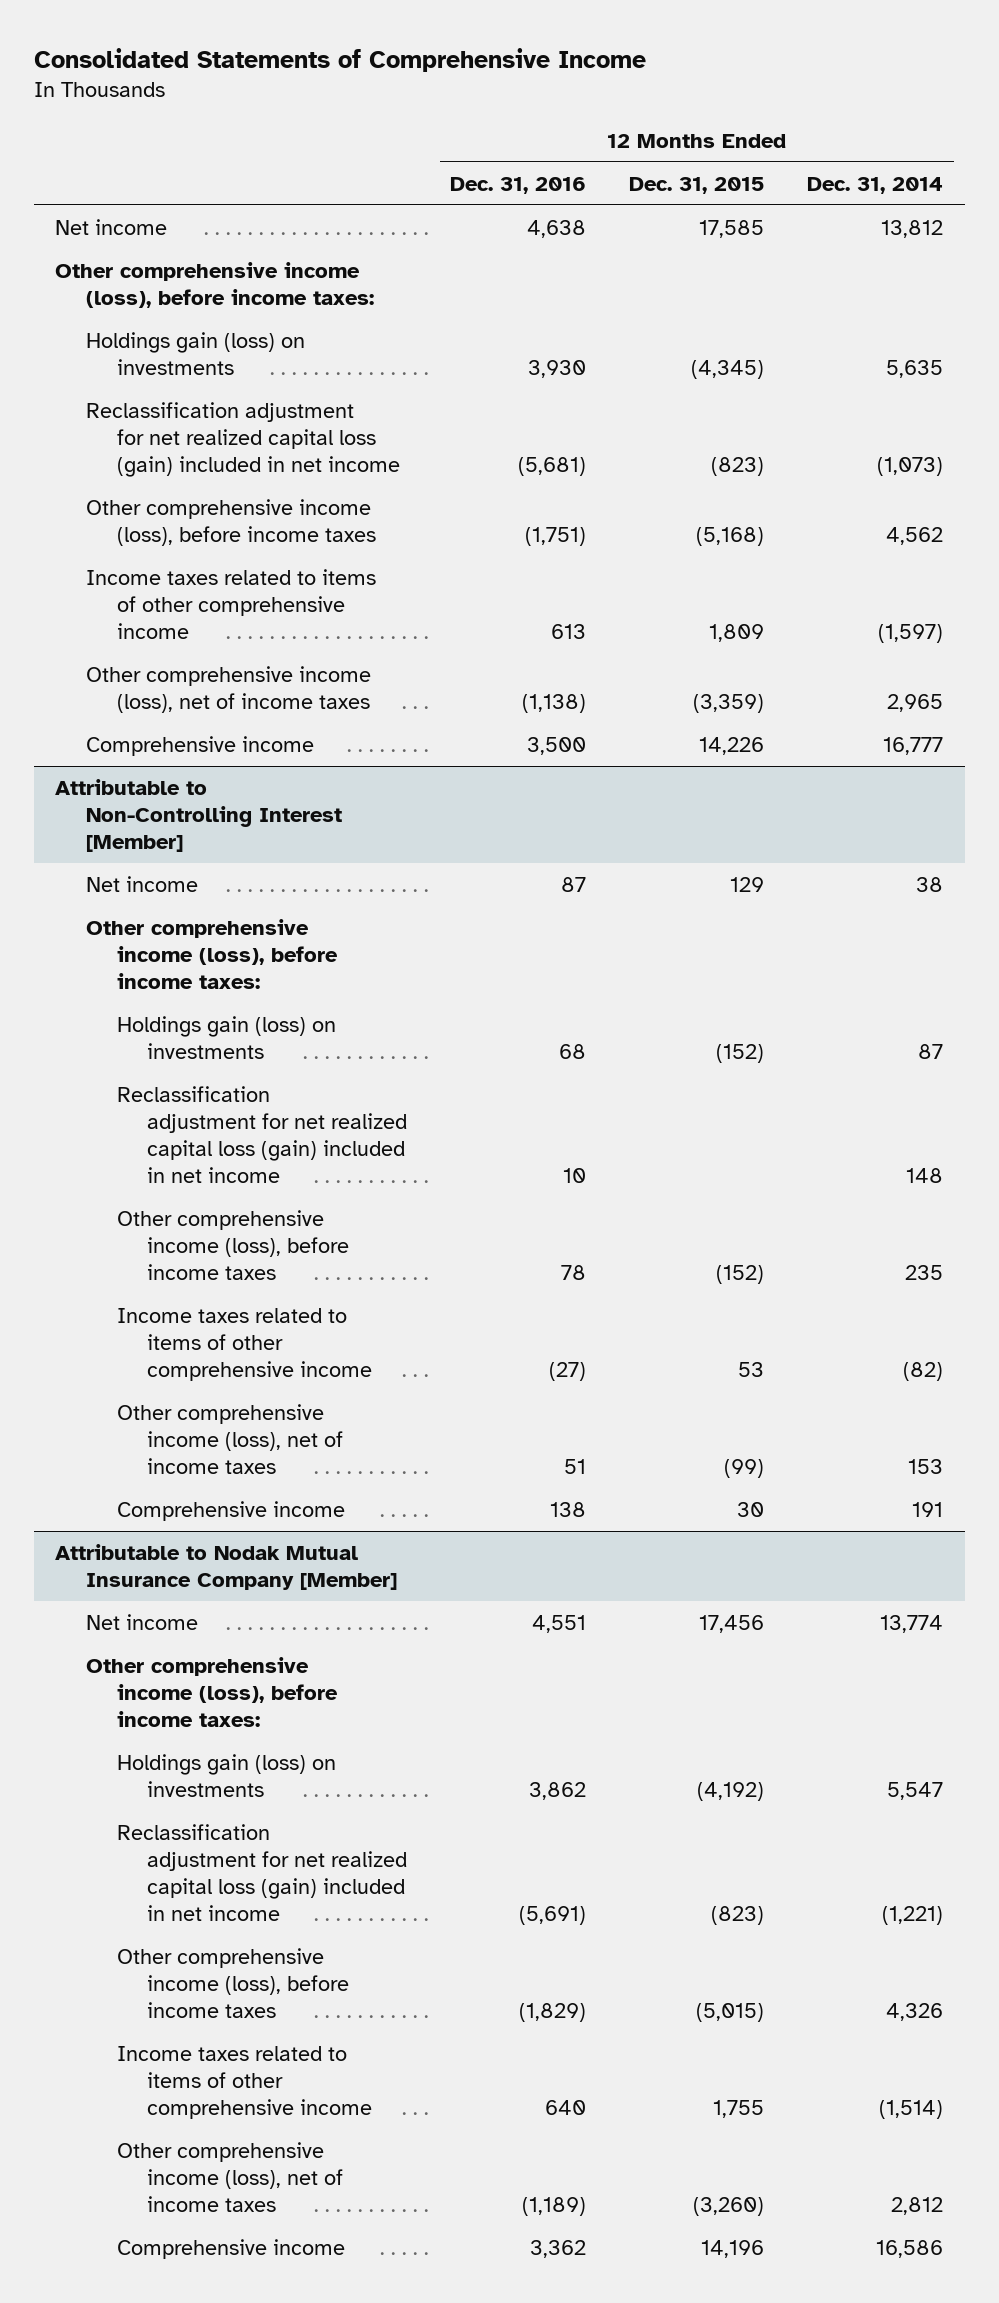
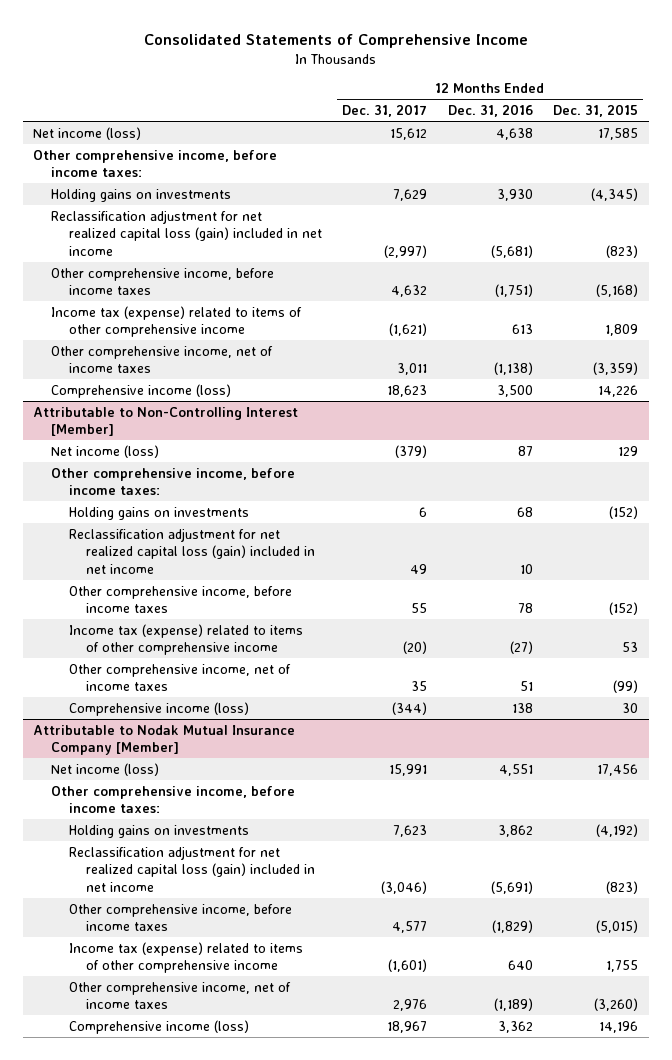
- | 12 Months Ended Dec. 31, 2016 | 12 Months Ended Dec. 31, 2015 | 12 Months Ended Dec. 31, 2014
+ | 12 Months Ended Dec. 31, 2017 | 12 Months Ended Dec. 31, 2016 | 12 Months Ended Dec. 31, 2015
- Net income | 4,638 | 17,585 | 13,812
- Other comprehensive income (loss), before income taxes:
- Holdings gain (loss) on investments | 3,930 | (4,345) | 5,635
+ Net income (loss) | 15,612 | 4,638 | 17,585
+ Other comprehensive income, before income taxes:
+ Holding gains on investments | 7,629 | 3,930 | (4,345)
- Other comprehensive income (loss), before income taxes | (1,751) | (5,168) | 4,562
- Income taxes related to items of other comprehensive income | 613 | 1,809 | (1,597)
- Other comprehensive income (loss), net of income taxes | (1,138) | (3,359) | 2,965
- Comprehensive income | 3,500 | 14,226 | 16,777
+ Other comprehensive income, before income taxes | 4,632 | (1,751) | (5,168)
+ Income tax (expense) related to items of other comprehensive income | (1,621) | 613 | 1,809
+ Other comprehensive income, net of income taxes | 3,011 | (1,138) | (3,359)
+ Comprehensive income (loss) | 18,623 | 3,500 | 14,226
@ Attributable to Non-Controlling Interest [Member]
- Net income | 87 | 129 | 38
- Other comprehensive income (loss), before income taxes:
- Holdings gain (loss) on investments | 68 | (152) | 87
+ Net income (loss) | (379) | 87 | 129
+ Other comprehensive income, before income taxes:
+ Holding gains on investments | 6 | 68 | (152)
- Other comprehensive income (loss), before income taxes | 78 | (152) | 235
- Income taxes related to items of other comprehensive income | (27) | 53 | (82)
- Other comprehensive income (loss), net of income taxes | 51 | (99) | 153
- Comprehensive income | 138 | 30 | 191
+ Other comprehensive income, before income taxes | 55 | 78 | (152)
+ Income tax (expense) related to items of other comprehensive income | (20) | (27) | 53
+ Other comprehensive income, net of income taxes | 35 | 51 | (99)
+ Comprehensive income (loss) | (344) | 138 | 30
@ Attributable to Nodak Mutual Insurance Company [Member]
- Net income | 4,551 | 17,456 | 13,774
- Other comprehensive income (loss), before income taxes:
- Holdings gain (loss) on investments | 3,862 | (4,192) | 5,547
+ Net income (loss) | 15,991 | 4,551 | 17,456
+ Other comprehensive income, before income taxes:
+ Holding gains on investments | 7,623 | 3,862 | (4,192)
- Other comprehensive income (loss), before income taxes | (1,829) | (5,015) | 4,326
- Income taxes related to items of other comprehensive income | 640 | 1,755 | (1,514)
- Other comprehensive income (loss), net of income taxes | (1,189) | (3,260) | 2,812
- Comprehensive income | 3,362 | 14,196 | 16,586
+ Other comprehensive income, before income taxes | 4,577 | (1,829) | (5,015)
+ Income tax (expense) related to items of other comprehensive income | (1,601) | 640 | 1,755
+ Other comprehensive income, net of income taxes | 2,976 | (1,189) | (3,260)
+ Comprehensive income (loss) | 18,967 | 3,362 | 14,196

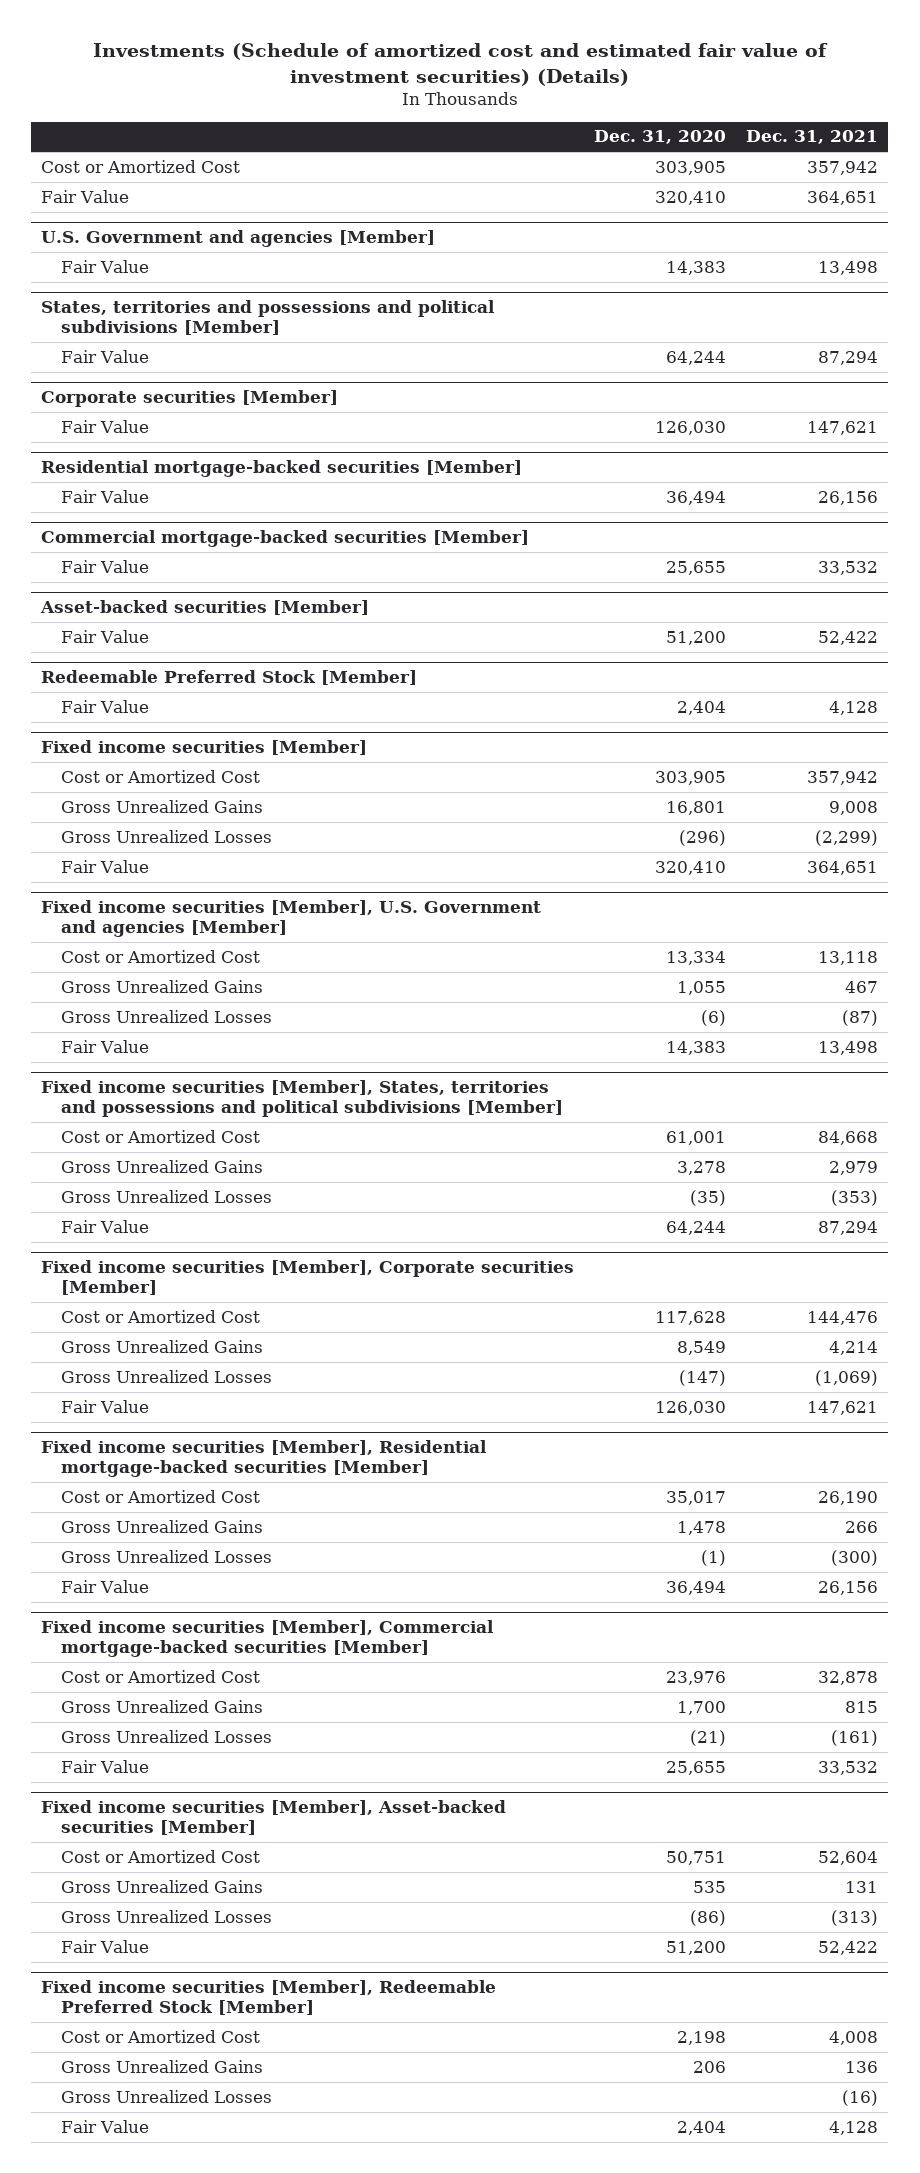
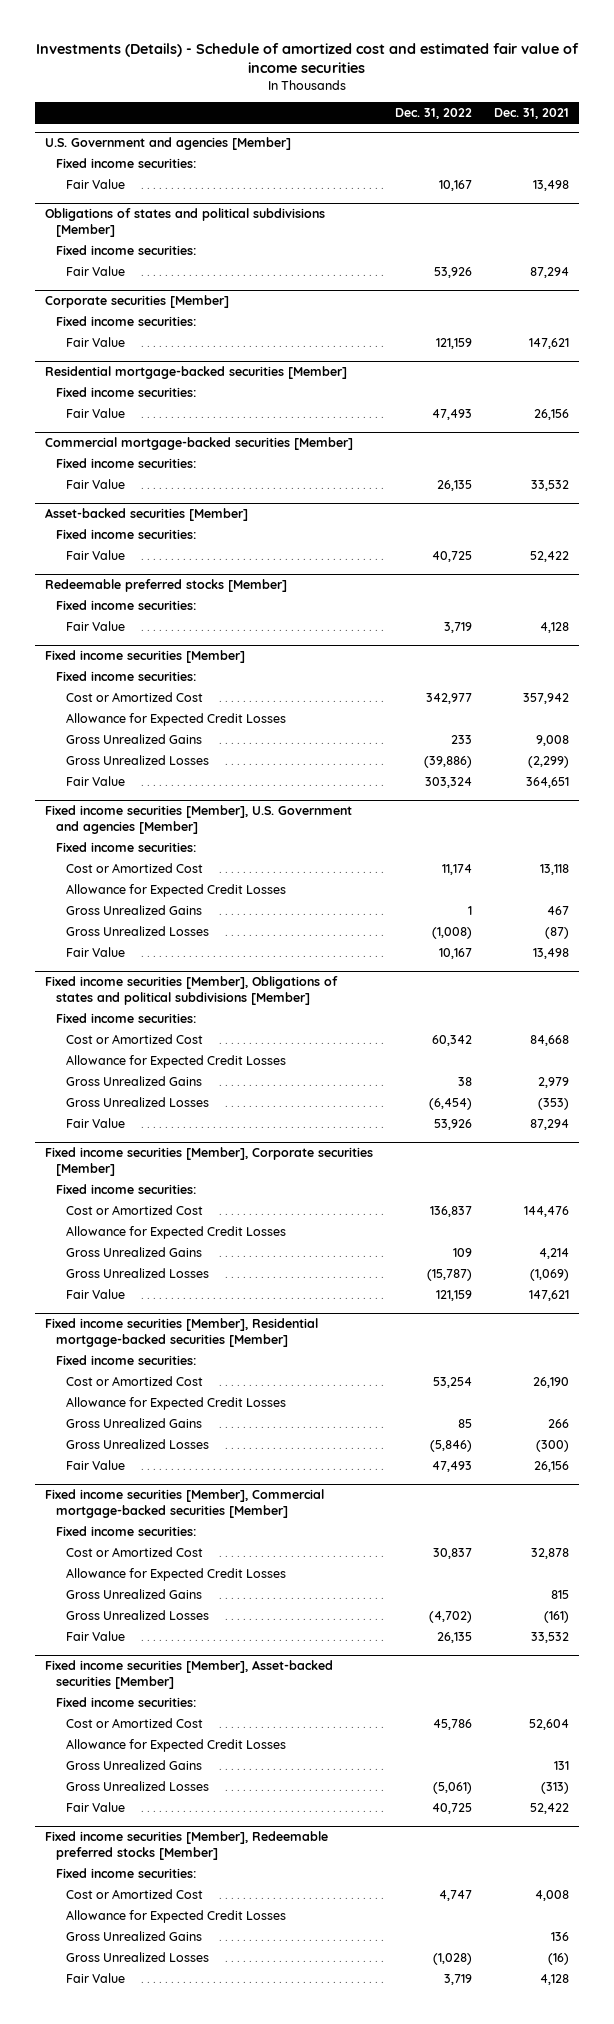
- Investments (Schedule of amortized cost and estimated fair value of investment securities) (Details)
+ Investments (Details) - Schedule of amortized cost and estimated fair value of income securities
- | Dec. 31, 2020 | Dec. 31, 2021
+ | Dec. 31, 2022 | Dec. 31, 2021
- Cost or Amortized Cost | 303,905 | 357,942
- Fair Value | 320,410 | 364,651
@ U.S. Government and agencies [Member]
+ Fixed income securities:
- States, territories and possessions and political subdivisions [Member]
+ Obligations of states and political subdivisions [Member]
+ Fixed income securities:
@ Corporate securities [Member]
+ Fixed income securities:
@ Residential mortgage-backed securities [Member]
+ Fixed income securities:
@ Commercial mortgage-backed securities [Member]
+ Fixed income securities:
@ Asset-backed securities [Member]
+ Fixed income securities:
- Redeemable Preferred Stock [Member]
+ Redeemable preferred stocks [Member]
+ Fixed income securities:
@ Fixed income securities [Member]
+ Fixed income securities:
+ Allowance for Expected Credit Losses
@ Fixed income securities [Member], U.S. Government and agencies [Member]
+ Fixed income securities:
+ Allowance for Expected Credit Losses
- Fixed income securities [Member], States, territories and possessions and political subdivisions [Member]
+ Fixed income securities [Member], Obligations of states and political subdivisions [Member]
+ Fixed income securities:
+ Allowance for Expected Credit Losses
@ Fixed income securities [Member], Corporate securities [Member]
+ Fixed income securities:
+ Allowance for Expected Credit Losses
@ Fixed income securities [Member], Residential mortgage-backed securities [Member]
+ Fixed income securities:
+ Allowance for Expected Credit Losses
@ Fixed income securities [Member], Commercial mortgage-backed securities [Member]
+ Fixed income securities:
+ Allowance for Expected Credit Losses
@ Fixed income securities [Member], Asset-backed securities [Member]
+ Fixed income securities:
+ Allowance for Expected Credit Losses
- Fixed income securities [Member], Redeemable Preferred Stock [Member]
+ Fixed income securities [Member], Redeemable preferred stocks [Member]
+ Fixed income securities:
+ Allowance for Expected Credit Losses

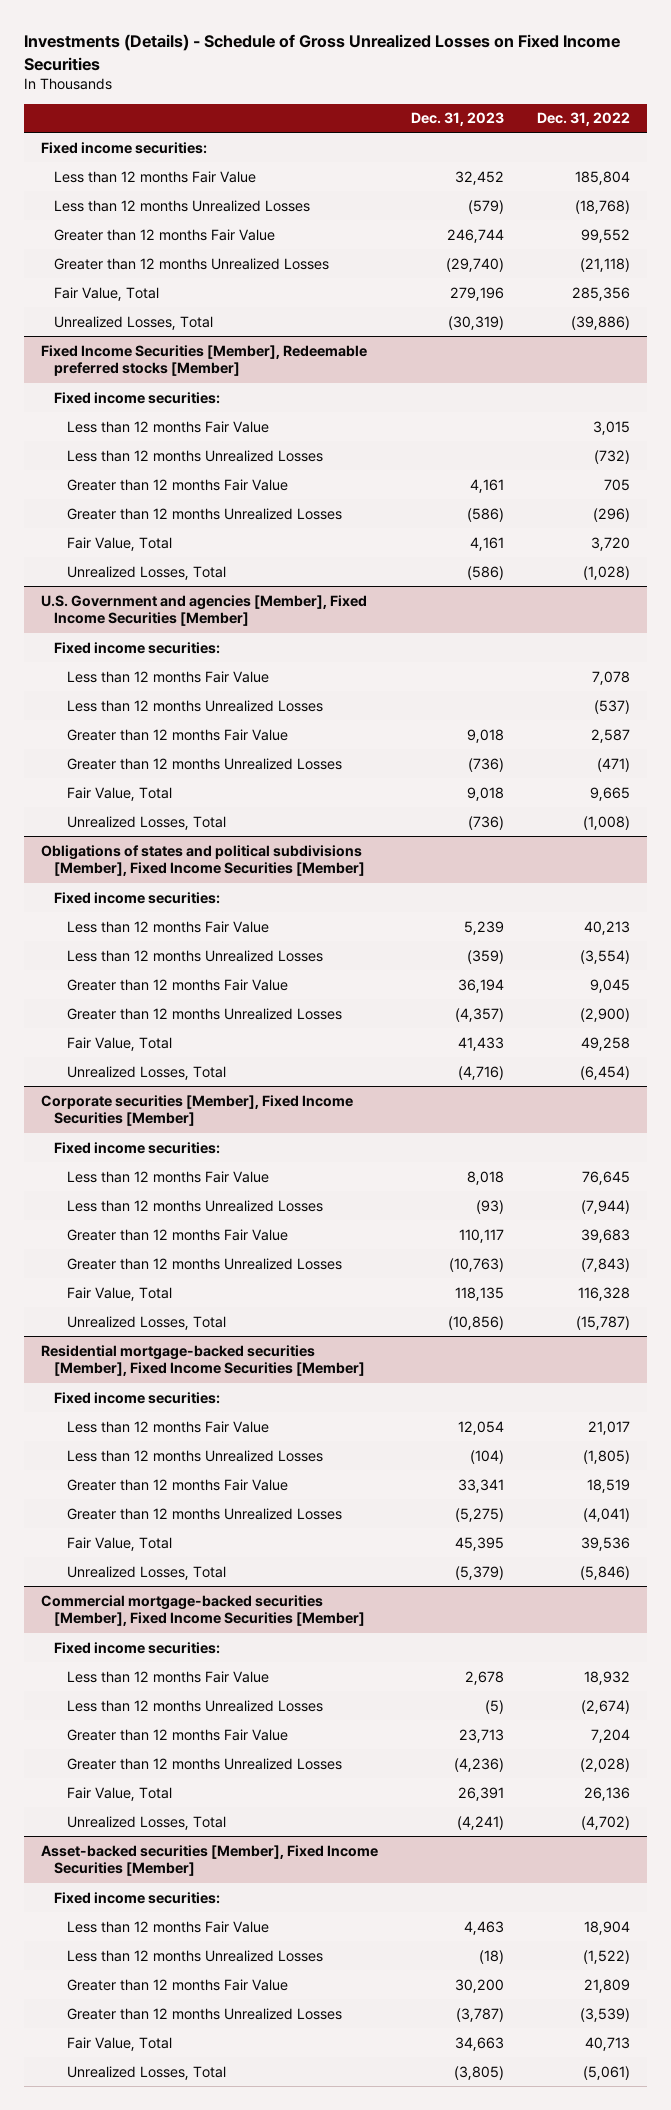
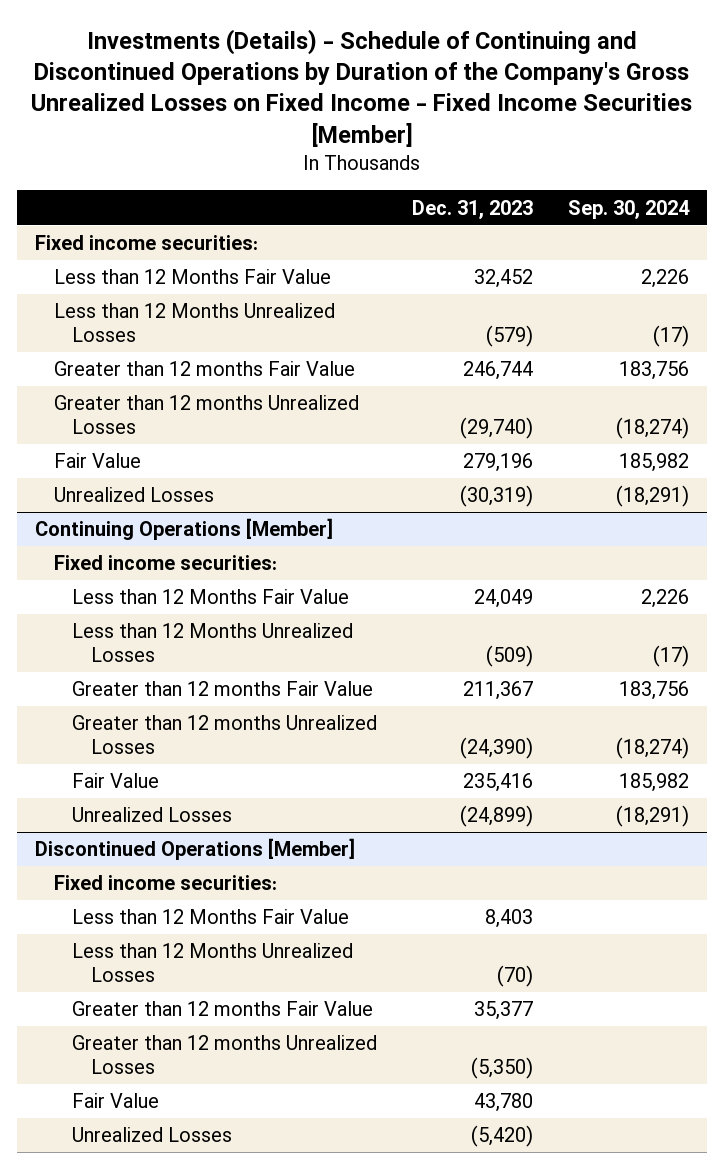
- Investments (Details) - Schedule of Gross Unrealized Losses on Fixed Income Securities
+ Investments (Details) - Schedule of Continuing and Discontinued Operations by Duration of the Company's Gross Unrealized Losses on Fixed Income - Fixed Income Securities [Member]
- | Dec. 31, 2023 | Dec. 31, 2022
+ | Dec. 31, 2023 | Sep. 30, 2024
- Less than 12 months Fair Value | 32,452 | 185,804
- Less than 12 months Unrealized Losses | (579) | (18,768)
+ Less than 12 Months Fair Value | 32,452 | 2,226
+ Less than 12 Months Unrealized Losses | (579) | (17)
- Fair Value, Total | 279,196 | 285,356
- Unrealized Losses, Total | (30,319) | (39,886)
- Fixed Income Securities [Member], Redeemable preferred stocks [Member]
- Fixed income securities:
- Less than 12 months Fair Value | | 3,015
- Less than 12 months Unrealized Losses | | (732)
- Greater than 12 months Fair Value | 4,161 | 705
- Greater than 12 months Unrealized Losses | (586) | (296)
- Fair Value, Total | 4,161 | 3,720
- Unrealized Losses, Total | (586) | (1,028)
- U.S. Government and agencies [Member], Fixed Income Securities [Member]
- Fixed income securities:
- Less than 12 months Fair Value | | 7,078
- Less than 12 months Unrealized Losses | | (537)
- Greater than 12 months Fair Value | 9,018 | 2,587
- Greater than 12 months Unrealized Losses | (736) | (471)
- Fair Value, Total | 9,018 | 9,665
- Unrealized Losses, Total | (736) | (1,008)
- Obligations of states and political subdivisions [Member], Fixed Income Securities [Member]
- Fixed income securities:
- Less than 12 months Fair Value | 5,239 | 40,213
- Less than 12 months Unrealized Losses | (359) | (3,554)
- Greater than 12 months Fair Value | 36,194 | 9,045
- Greater than 12 months Unrealized Losses | (4,357) | (2,900)
- Fair Value, Total | 41,433 | 49,258
- Unrealized Losses, Total | (4,716) | (6,454)
- Corporate securities [Member], Fixed Income Securities [Member]
- Fixed income securities:
- Less than 12 months Fair Value | 8,018 | 76,645
- Less than 12 months Unrealized Losses | (93) | (7,944)
- Greater than 12 months Fair Value | 110,117 | 39,683
- Greater than 12 months Unrealized Losses | (10,763) | (7,843)
- Fair Value, Total | 118,135 | 116,328
- Unrealized Losses, Total | (10,856) | (15,787)
- Residential mortgage-backed securities [Member], Fixed Income Securities [Member]
- Fixed income securities:
- Less than 12 months Fair Value | 12,054 | 21,017
- Less than 12 months Unrealized Losses | (104) | (1,805)
- Greater than 12 months Fair Value | 33,341 | 18,519
- Greater than 12 months Unrealized Losses | (5,275) | (4,041)
- Fair Value, Total | 45,395 | 39,536
- Unrealized Losses, Total | (5,379) | (5,846)
- Commercial mortgage-backed securities [Member], Fixed Income Securities [Member]
+ Fair Value | 279,196 | 185,982
+ Unrealized Losses | (30,319) | (18,291)
+ Continuing Operations [Member]
- Less than 12 months Fair Value | 2,678 | 18,932
- Less than 12 months Unrealized Losses | (5) | (2,674)
- Greater than 12 months Fair Value | 23,713 | 7,204
- Greater than 12 months Unrealized Losses | (4,236) | (2,028)
- Fair Value, Total | 26,391 | 26,136
- Unrealized Losses, Total | (4,241) | (4,702)
- Asset-backed securities [Member], Fixed Income Securities [Member]
+ Less than 12 Months Fair Value | 24,049 | 2,226
+ Less than 12 Months Unrealized Losses | (509) | (17)
+ Greater than 12 months Fair Value | 211,367 | 183,756
+ Greater than 12 months Unrealized Losses | (24,390) | (18,274)
+ Fair Value | 235,416 | 185,982
+ Unrealized Losses | (24,899) | (18,291)
+ Discontinued Operations [Member]
- Less than 12 months Fair Value | 4,463 | 18,904
- Less than 12 months Unrealized Losses | (18) | (1,522)
- Greater than 12 months Fair Value | 30,200 | 21,809
- Greater than 12 months Unrealized Losses | (3,787) | (3,539)
- Fair Value, Total | 34,663 | 40,713
- Unrealized Losses, Total | (3,805) | (5,061)
+ Less than 12 Months Fair Value | 8,403 |
+ Less than 12 Months Unrealized Losses | (70) |
+ Greater than 12 months Fair Value | 35,377 |
+ Greater than 12 months Unrealized Losses | (5,350) |
+ Fair Value | 43,780 |
+ Unrealized Losses | (5,420) |

